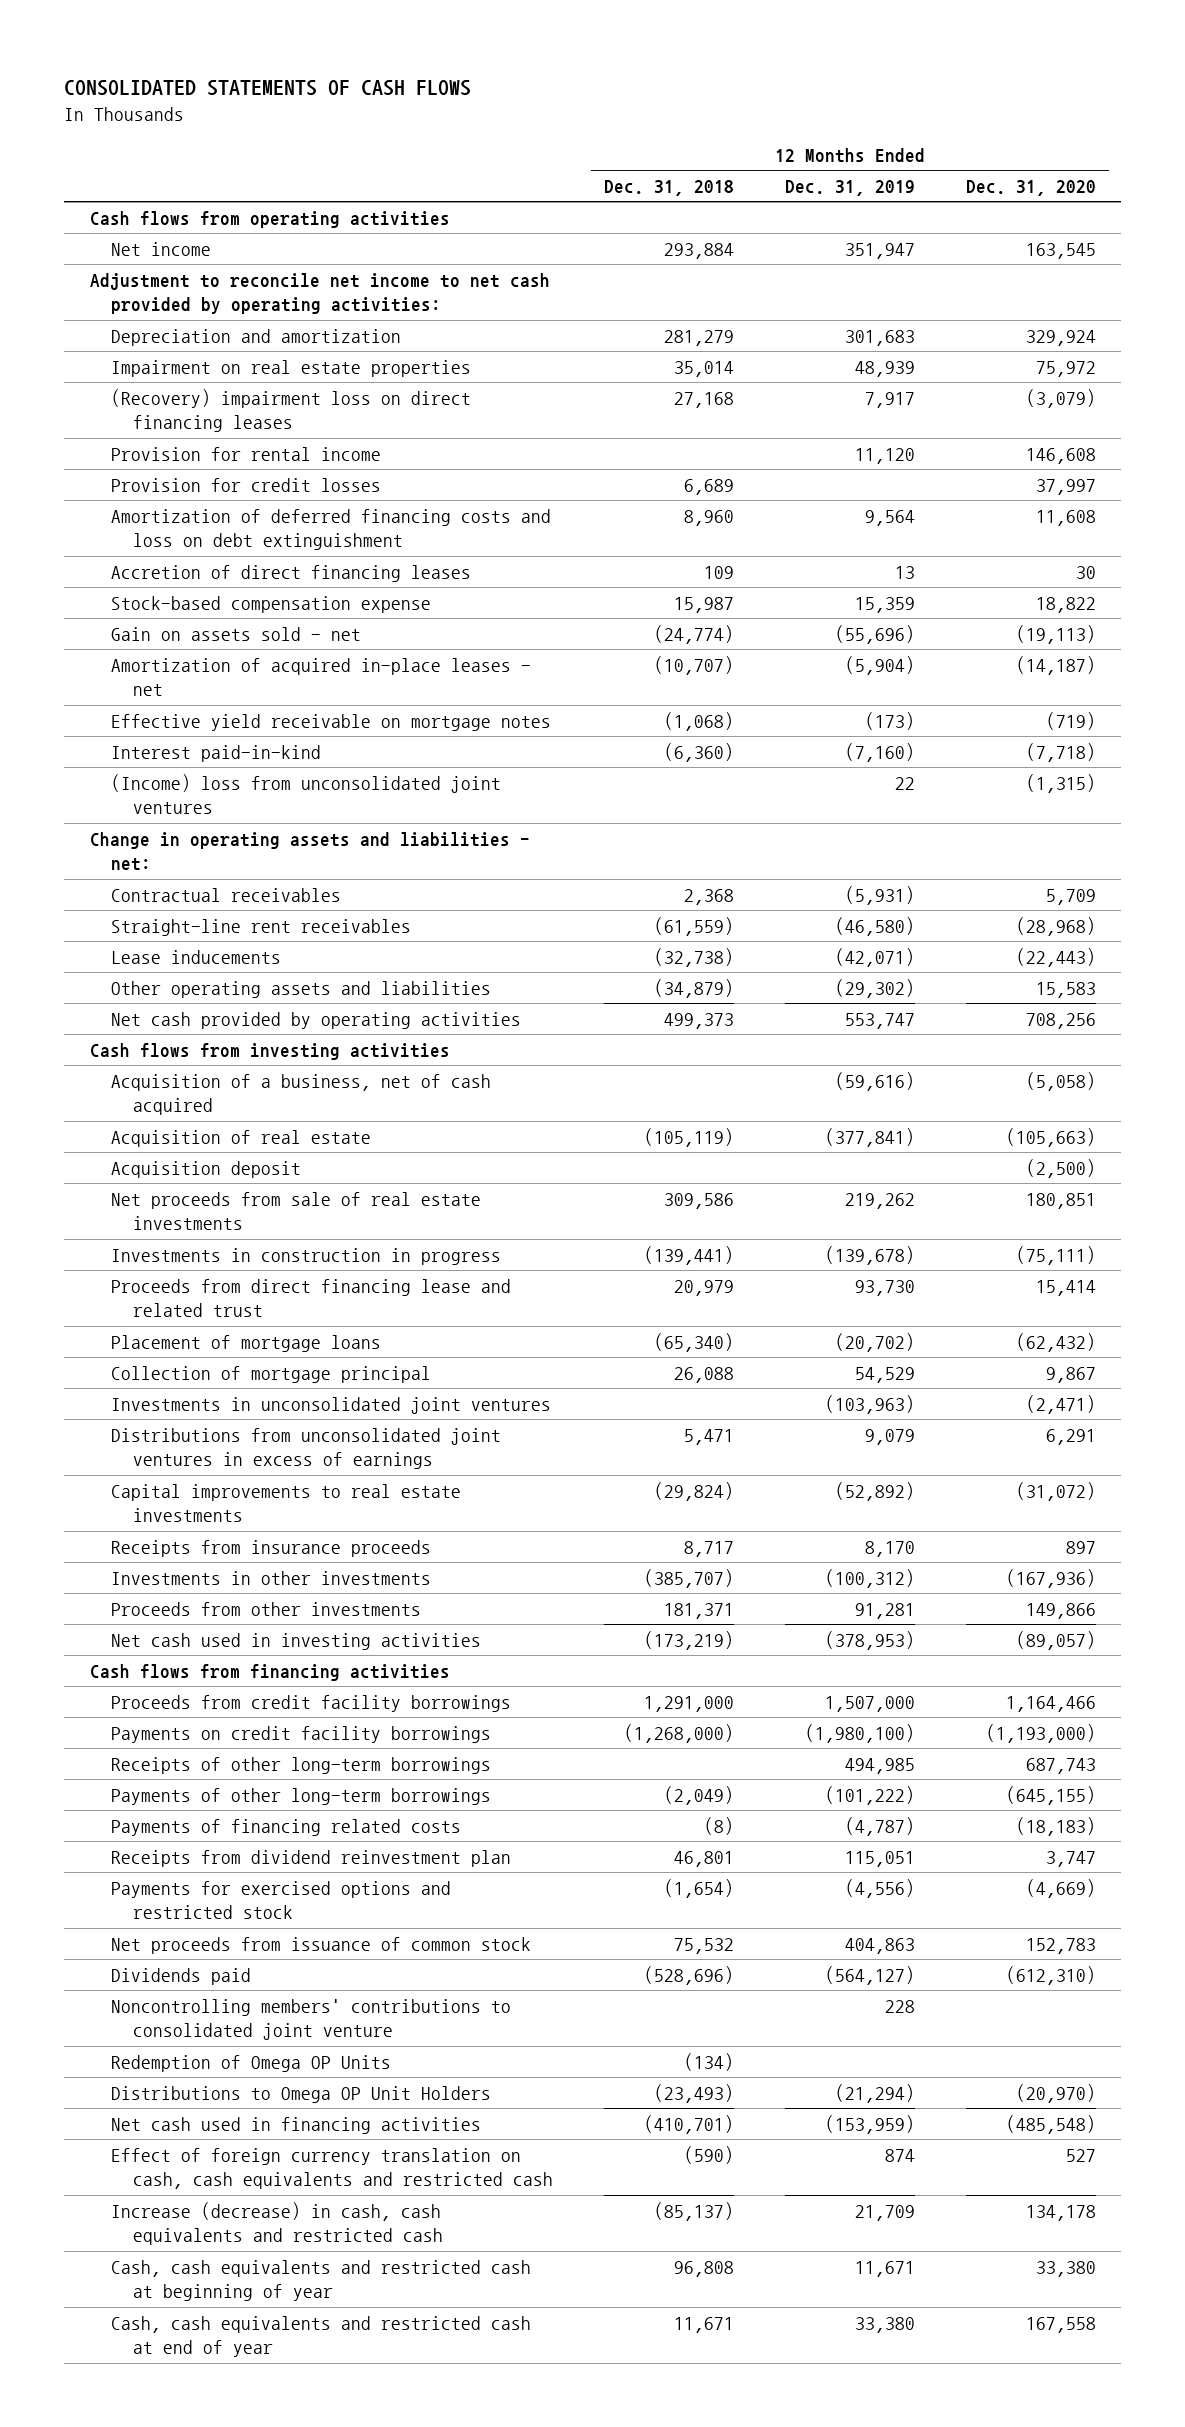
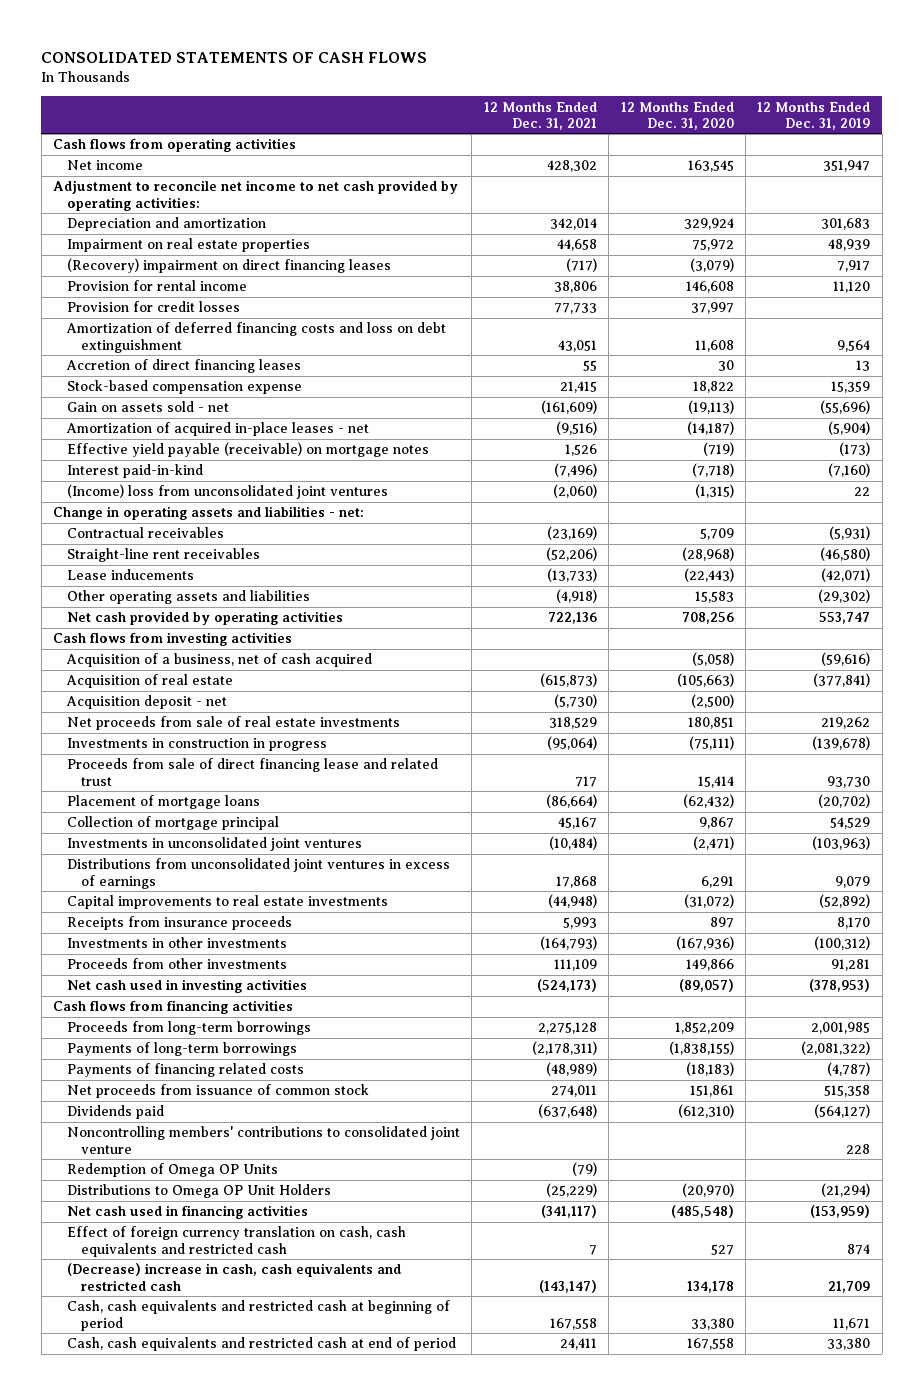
- | 12 Months Ended Dec. 31, 2018 | 12 Months Ended Dec. 31, 2019 | 12 Months Ended Dec. 31, 2020
+ | 12 Months Ended Dec. 31, 2021 | 12 Months Ended Dec. 31, 2020 | 12 Months Ended Dec. 31, 2019
- (Recovery) impairment loss on direct financing leases | 27,168 | 7,917 | (3,079)
+ (Recovery) impairment on direct financing leases | (717) | (3,079) | 7,917
- Effective yield receivable on mortgage notes | (1,068) | (173) | (719)
+ Effective yield payable (receivable) on mortgage notes | 1,526 | (719) | (173)
- Acquisition deposit | | | (2,500)
+ Acquisition deposit - net | (5,730) | (2,500) |
- Proceeds from direct financing lease and related trust | 20,979 | 93,730 | 15,414
+ Proceeds from sale of direct financing lease and related trust | 717 | 15,414 | 93,730
- Proceeds from credit facility borrowings | 1,291,000 | 1,507,000 | 1,164,466
- Payments on credit facility borrowings | (1,268,000) | (1,980,100) | (1,193,000)
- Receipts of other long-term borrowings | | 494,985 | 687,743
- Payments of other long-term borrowings | (2,049) | (101,222) | (645,155)
+ Proceeds from long-term borrowings | 2,275,128 | 1,852,209 | 2,001,985
+ Payments of long-term borrowings | (2,178,311) | (1,838,155) | (2,081,322)
- Receipts from dividend reinvestment plan | 46,801 | 115,051 | 3,747
- Payments for exercised options and restricted stock | (1,654) | (4,556) | (4,669)
- Net proceeds from issuance of common stock | 75,532 | 404,863 | 152,783
+ Net proceeds from issuance of common stock | 274,011 | 151,861 | 515,358
- Increase (decrease) in cash, cash equivalents and restricted cash | (85,137) | 21,709 | 134,178
- Cash, cash equivalents and restricted cash at beginning of year | 96,808 | 11,671 | 33,380
- Cash, cash equivalents and restricted cash at end of year | 11,671 | 33,380 | 167,558
+ (Decrease) increase in cash, cash equivalents and restricted cash | (143,147) | 134,178 | 21,709
+ Cash, cash equivalents and restricted cash at beginning of period | 167,558 | 33,380 | 11,671
+ Cash, cash equivalents and restricted cash at end of period | 24,411 | 167,558 | 33,380

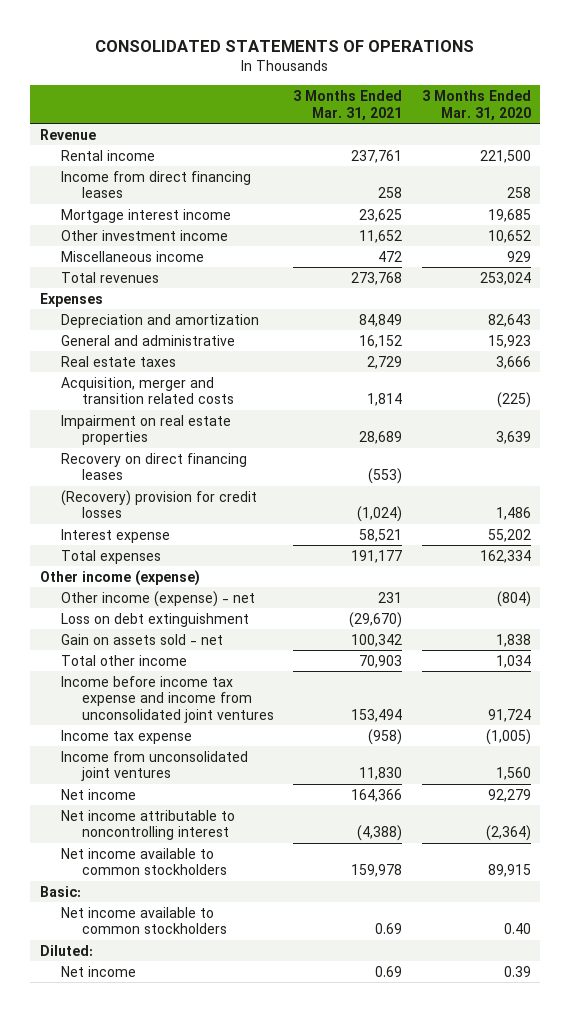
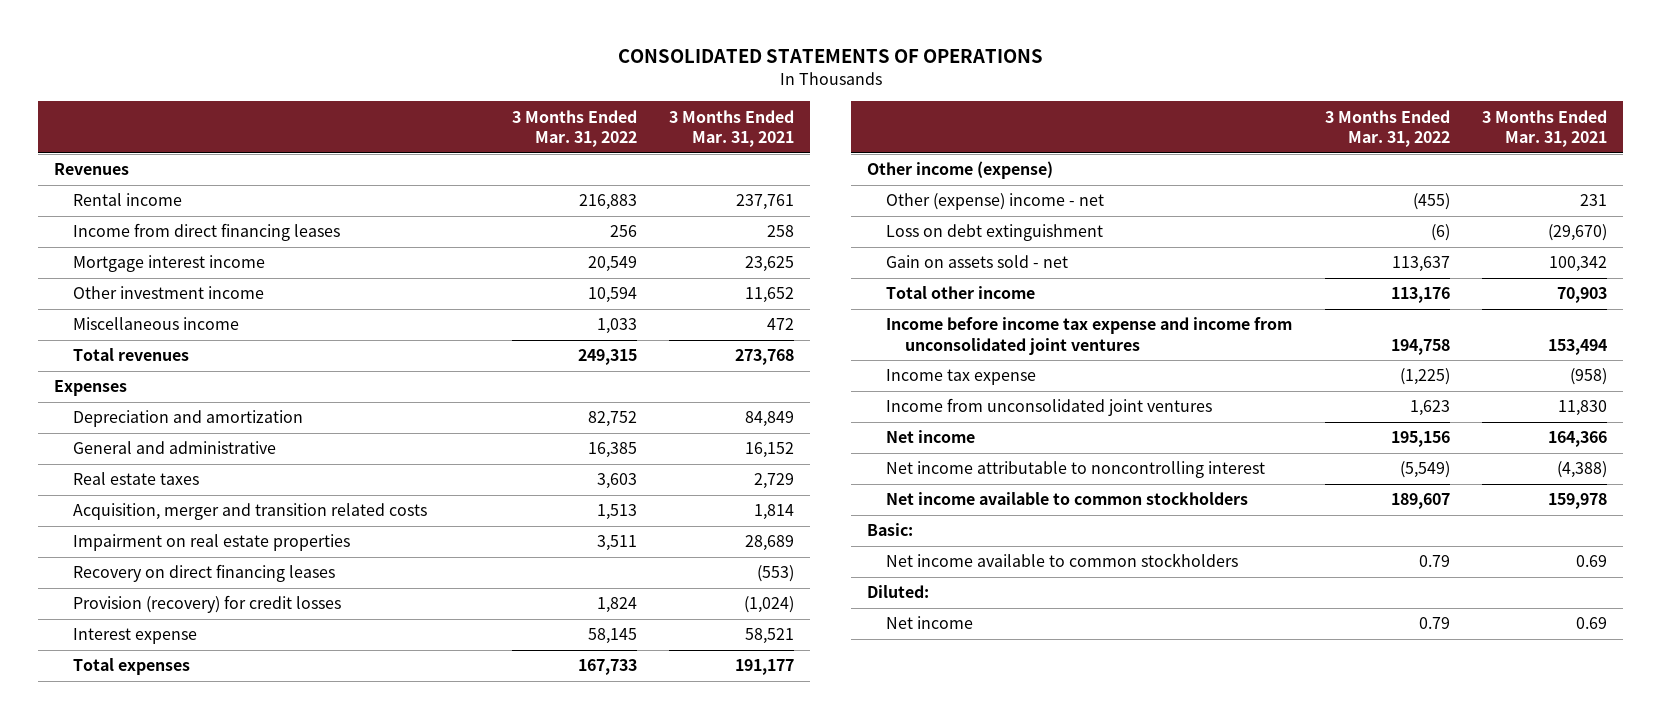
- | 3 Months Ended Mar. 31, 2021 | 3 Months Ended Mar. 31, 2020
+ | 3 Months Ended Mar. 31, 2022 | 3 Months Ended Mar. 31, 2021
- Revenue
+ Revenues
- (Recovery) provision for credit losses | (1,024) | 1,486
+ Provision (recovery) for credit losses | 1,824 | (1,024)
- Other income (expense) - net | 231 | (804)
+ Other (expense) income - net | (455) | 231

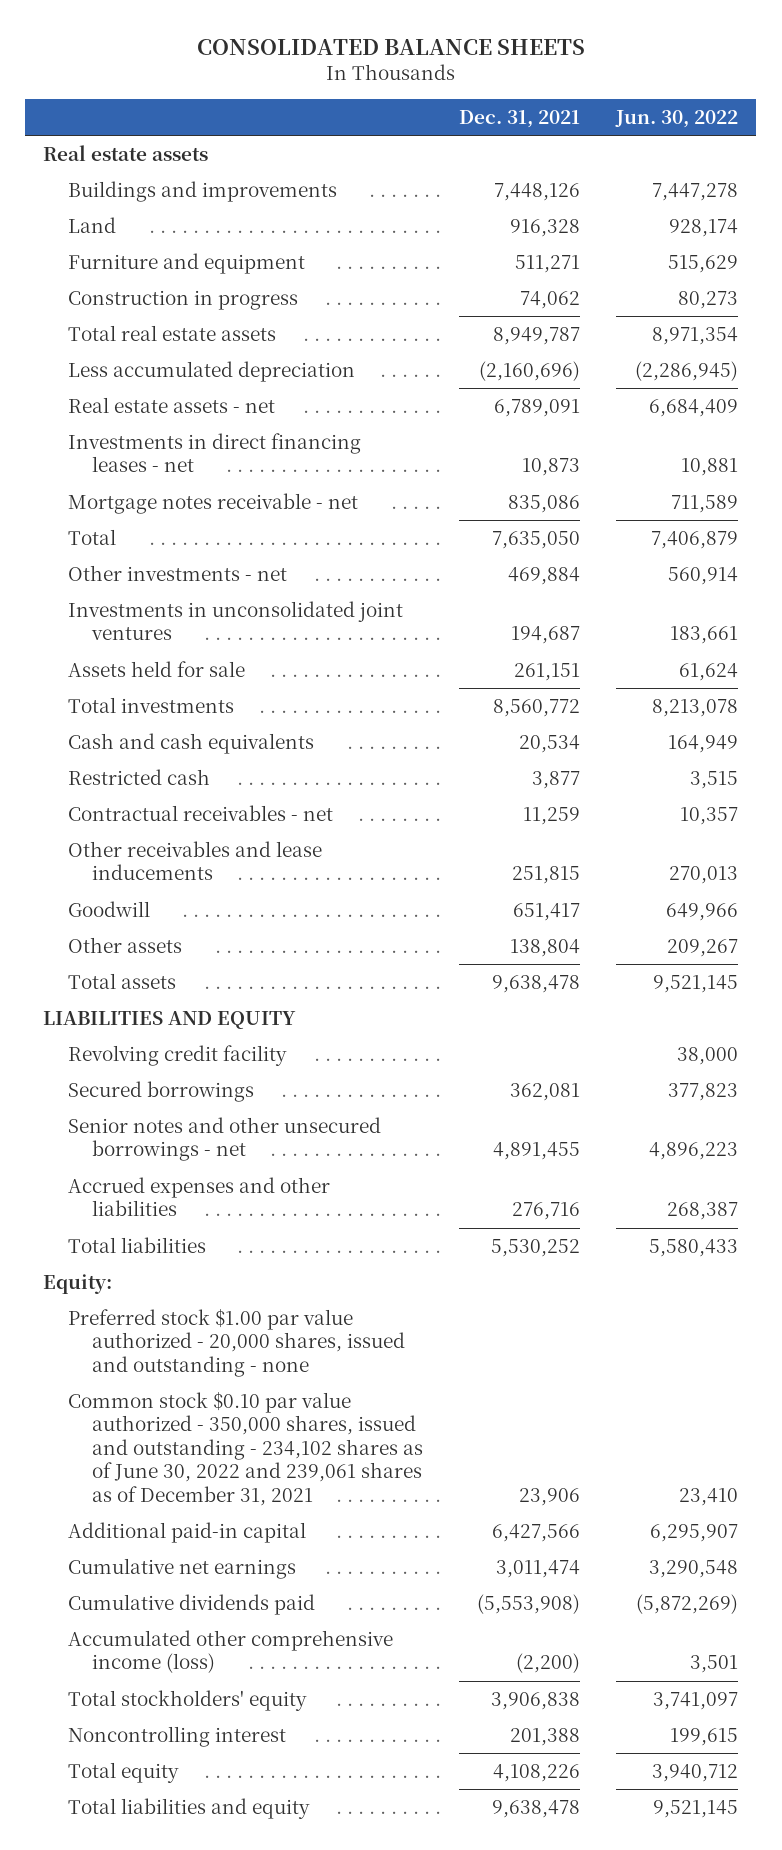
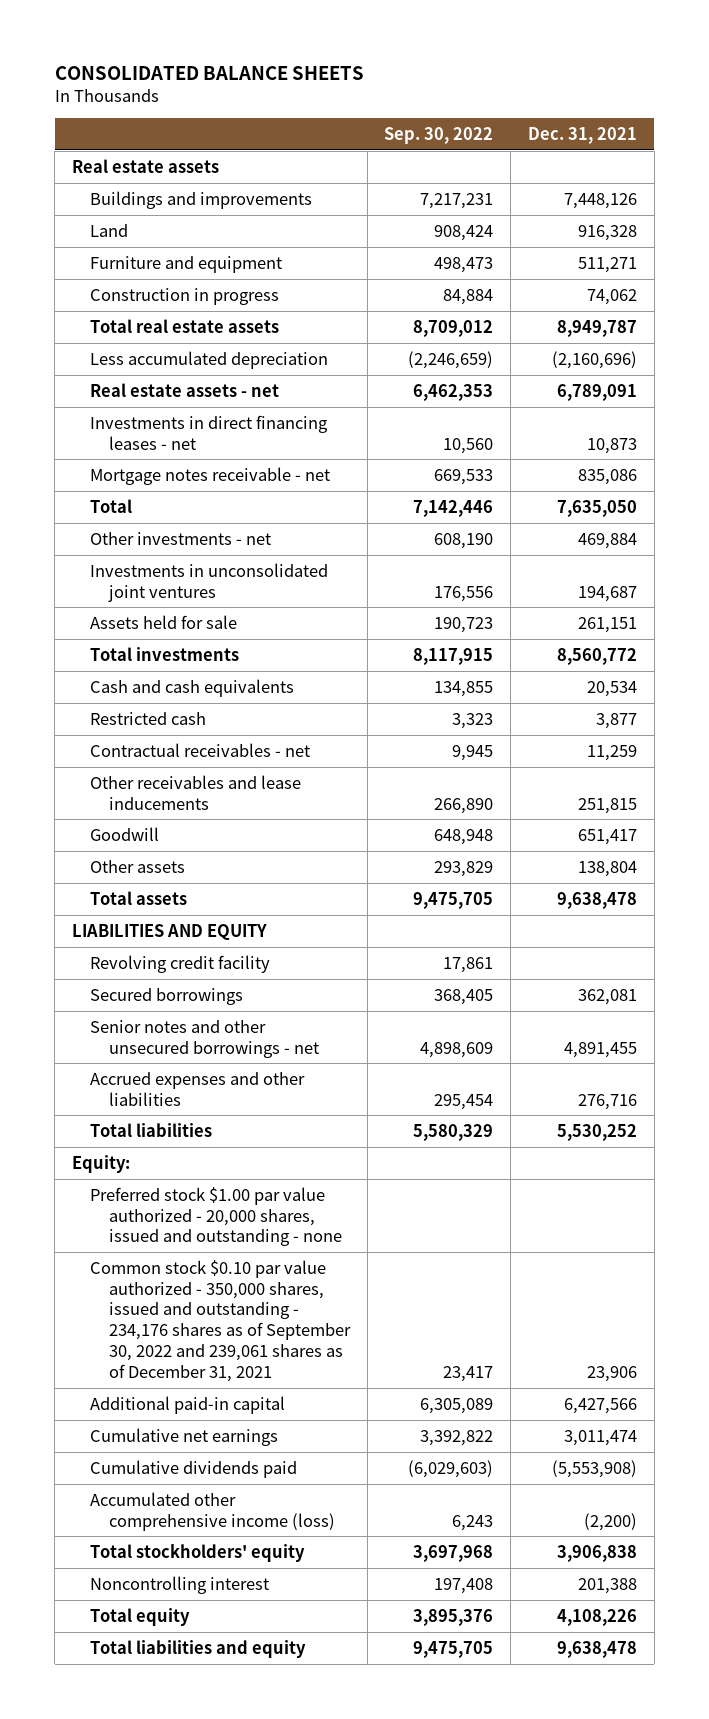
- | Dec. 31, 2021 | Jun. 30, 2022
+ | Sep. 30, 2022 | Dec. 31, 2021
- Common stock $0.10 par value authorized - 350,000 shares, issued and outstanding - 234,102 shares as of June 30, 2022 and 239,061 shares as of December 31, 2021 | 23,906 | 23,410
+ Common stock $0.10 par value authorized - 350,000 shares, issued and outstanding - 234,176 shares as of September 30, 2022 and 239,061 shares as of December 31, 2021 | 23,417 | 23,906

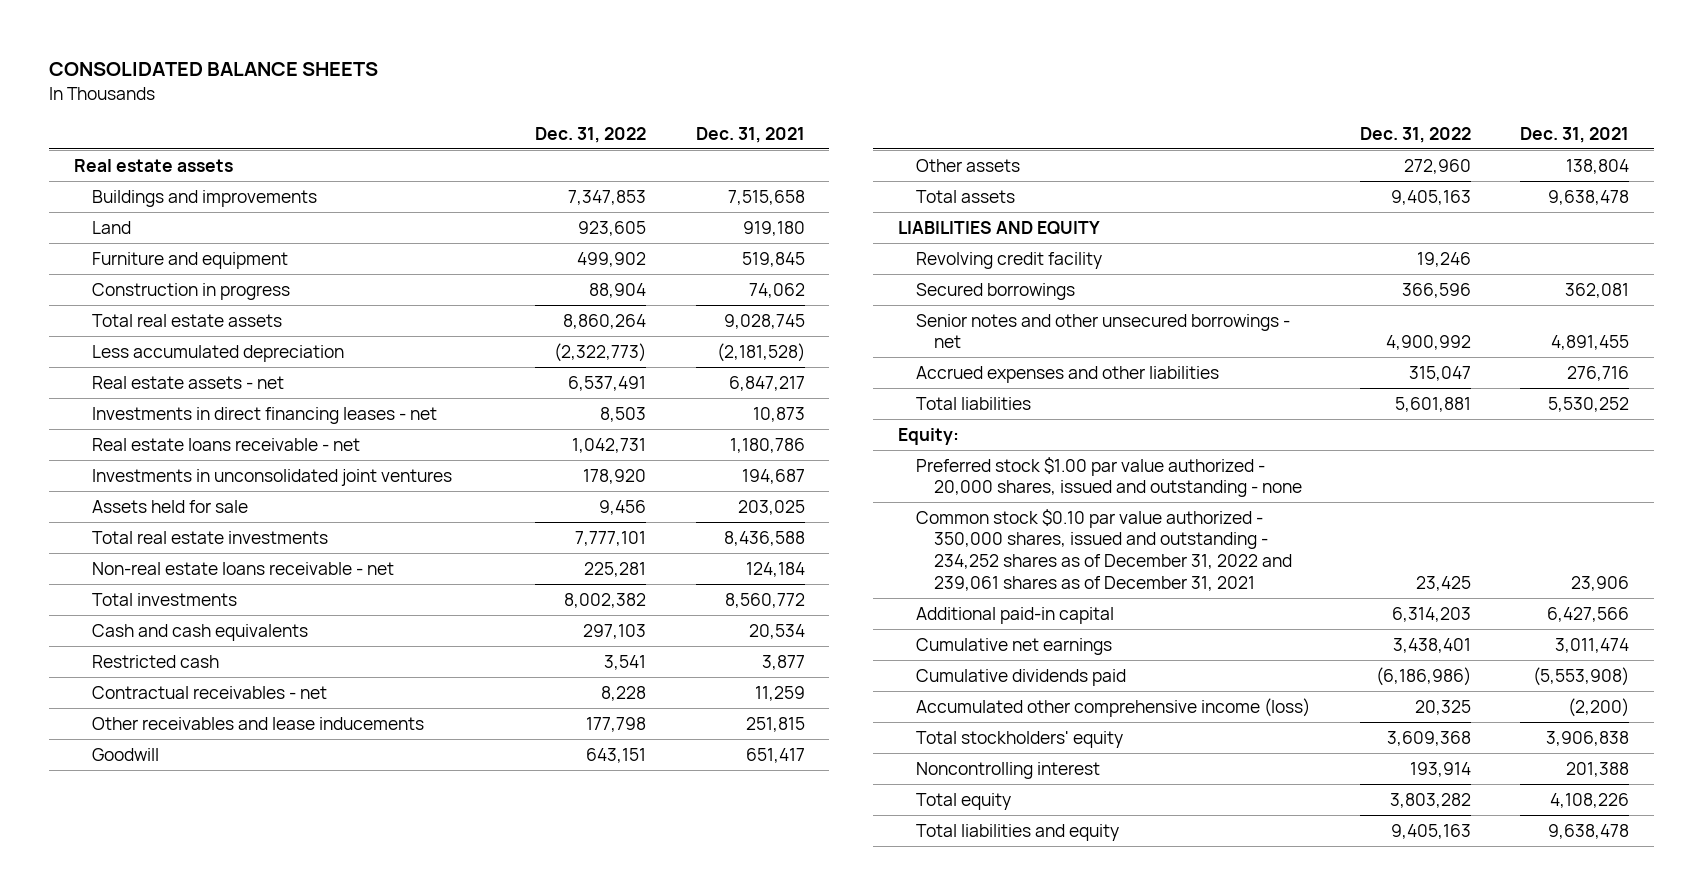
- | Sep. 30, 2022 | Dec. 31, 2021
+ | Dec. 31, 2022 | Dec. 31, 2021
- Buildings and improvements | 7,217,231 | 7,448,126
- Land | 908,424 | 916,328
- Furniture and equipment | 498,473 | 511,271
+ Buildings and improvements | 7,347,853 | 7,515,658
+ Land | 923,605 | 919,180
+ Furniture and equipment | 499,902 | 519,845
- Total real estate assets | 8,709,012 | 8,949,787
- Less accumulated depreciation | (2,246,659) | (2,160,696)
- Real estate assets - net | 6,462,353 | 6,789,091
+ Total real estate assets | 8,860,264 | 9,028,745
+ Less accumulated depreciation | (2,322,773) | (2,181,528)
+ Real estate assets - net | 6,537,491 | 6,847,217
- Mortgage notes receivable - net | 669,533 | 835,086
- Total | 7,142,446 | 7,635,050
- Other investments - net | 608,190 | 469,884
+ Real estate loans receivable - net | 1,042,731 | 1,180,786
- Assets held for sale | 190,723 | 261,151
+ Assets held for sale | 9,456 | 203,025
+ Total real estate investments | 7,777,101 | 8,436,588
+ Non-real estate loans receivable - net | 225,281 | 124,184
- Common stock $0.10 par value authorized - 350,000 shares, issued and outstanding - 234,176 shares as of September 30, 2022 and 239,061 shares as of December 31, 2021 | 23,417 | 23,906
+ Common stock $0.10 par value authorized - 350,000 shares, issued and outstanding - 234,252 shares as of December 31, 2022 and 239,061 shares as of December 31, 2021 | 23,425 | 23,906

